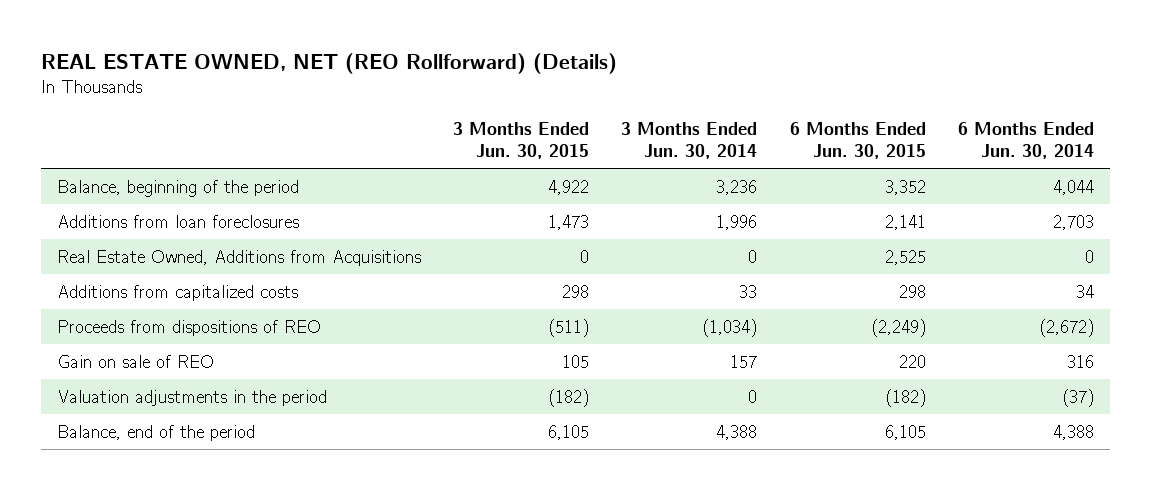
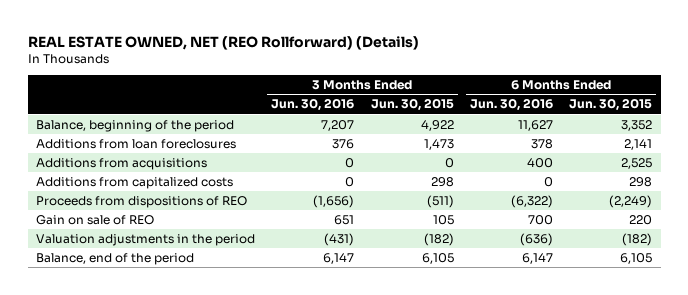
- | 3 Months Ended Jun. 30, 2015 | 3 Months Ended Jun. 30, 2014 | 6 Months Ended Jun. 30, 2015 | 6 Months Ended Jun. 30, 2014
+ | 3 Months Ended Jun. 30, 2016 | 3 Months Ended Jun. 30, 2015 | 6 Months Ended Jun. 30, 2016 | 6 Months Ended Jun. 30, 2015
- Real Estate Owned, Additions from Acquisitions | 0 | 0 | 2,525 | 0
+ Additions from acquisitions | 0 | 0 | 400 | 2,525

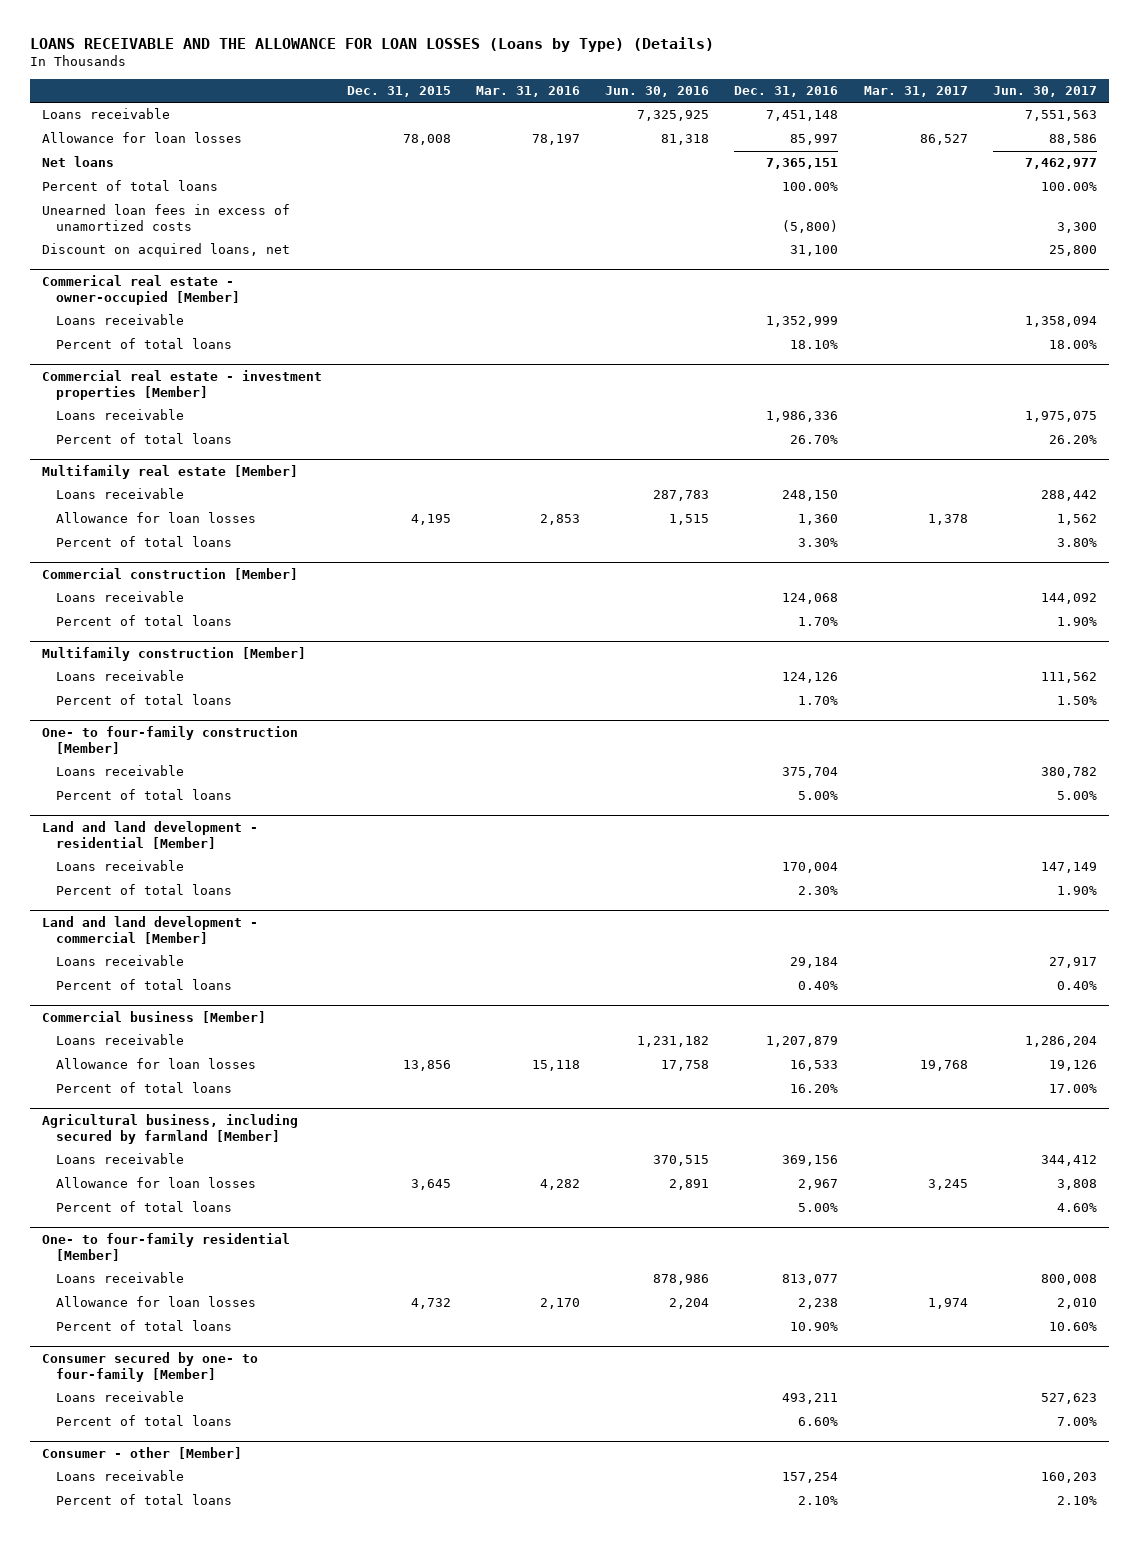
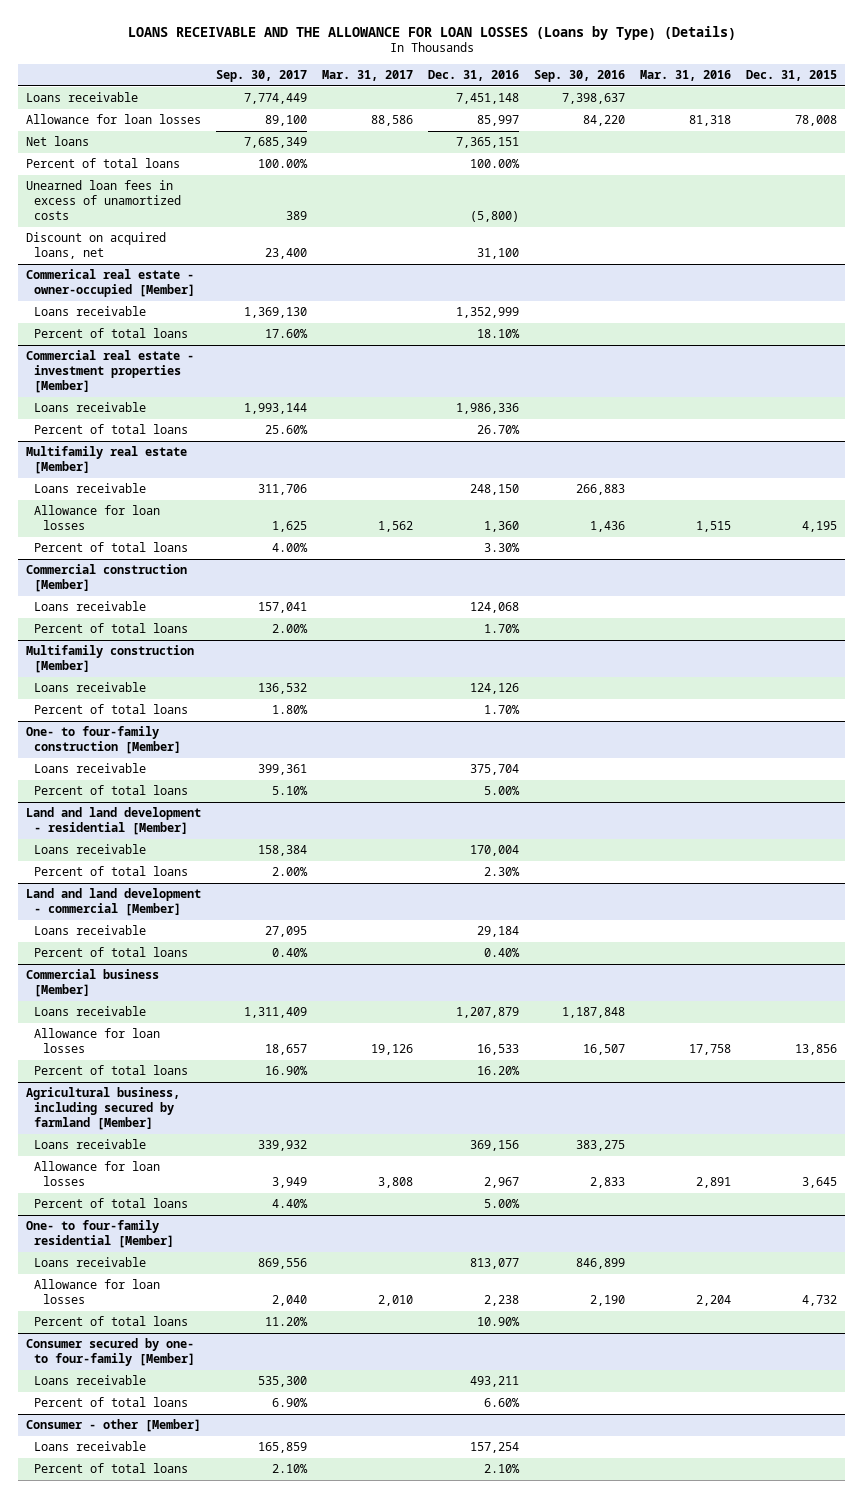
- | Dec. 31, 2015 | Mar. 31, 2016 | Jun. 30, 2016 | Dec. 31, 2016 | Mar. 31, 2017 | Jun. 30, 2017
+ | Sep. 30, 2017 | Mar. 31, 2017 | Dec. 31, 2016 | Sep. 30, 2016 | Mar. 31, 2016 | Dec. 31, 2015
- Allowance for loan losses | 78,008 | 78,197 | 81,318 | 85,997 | 86,527 | 88,586
+ Allowance for loan losses | 89,100 | 88,586 | 85,997 | 84,220 | 81,318 | 78,008
@ Multifamily real estate [Member]
- Allowance for loan losses | 4,195 | 2,853 | 1,515 | 1,360 | 1,378 | 1,562
+ Allowance for loan losses | 1,625 | 1,562 | 1,360 | 1,436 | 1,515 | 4,195
@ Commercial business [Member]
- Allowance for loan losses | 13,856 | 15,118 | 17,758 | 16,533 | 19,768 | 19,126
+ Allowance for loan losses | 18,657 | 19,126 | 16,533 | 16,507 | 17,758 | 13,856
@ Agricultural business, including secured by farmland [Member]
- Allowance for loan losses | 3,645 | 4,282 | 2,891 | 2,967 | 3,245 | 3,808
+ Allowance for loan losses | 3,949 | 3,808 | 2,967 | 2,833 | 2,891 | 3,645
@ One- to four-family residential [Member]
- Allowance for loan losses | 4,732 | 2,170 | 2,204 | 2,238 | 1,974 | 2,010
+ Allowance for loan losses | 2,040 | 2,010 | 2,238 | 2,190 | 2,204 | 4,732

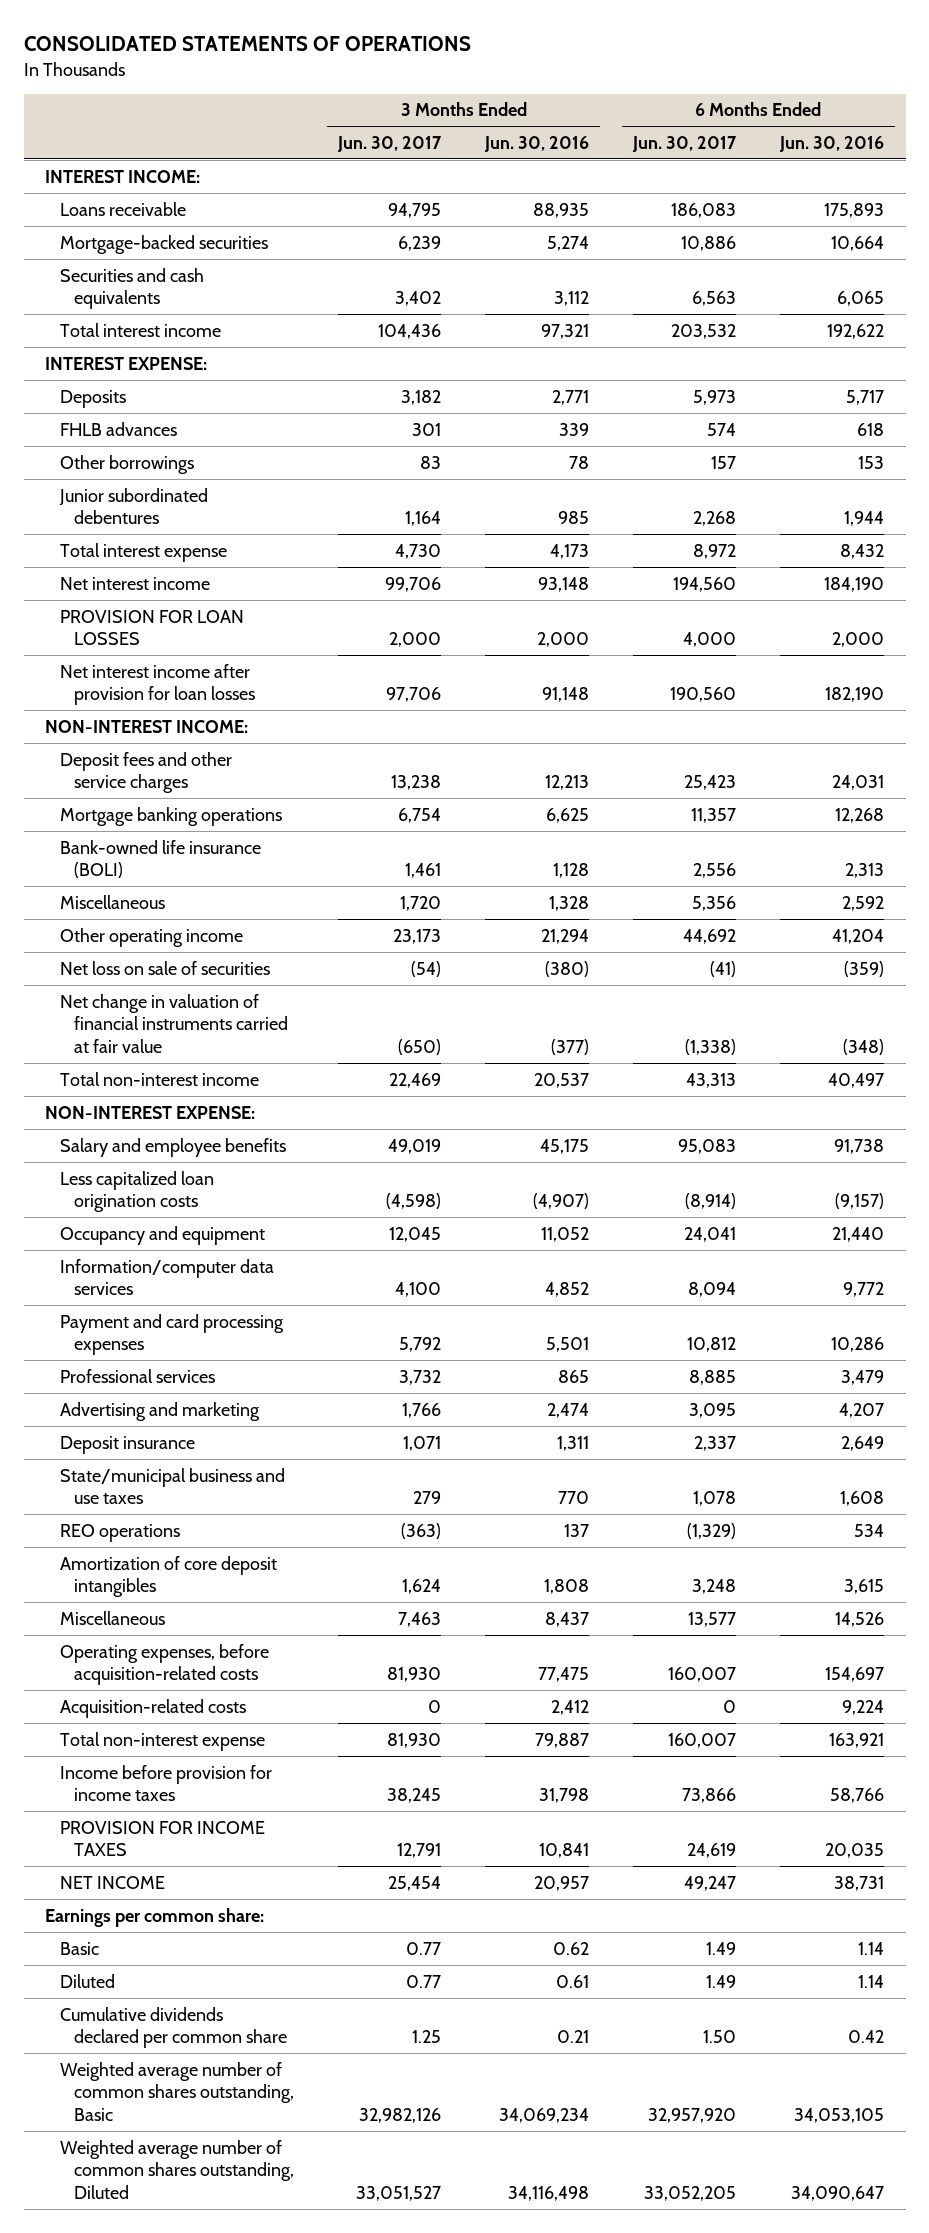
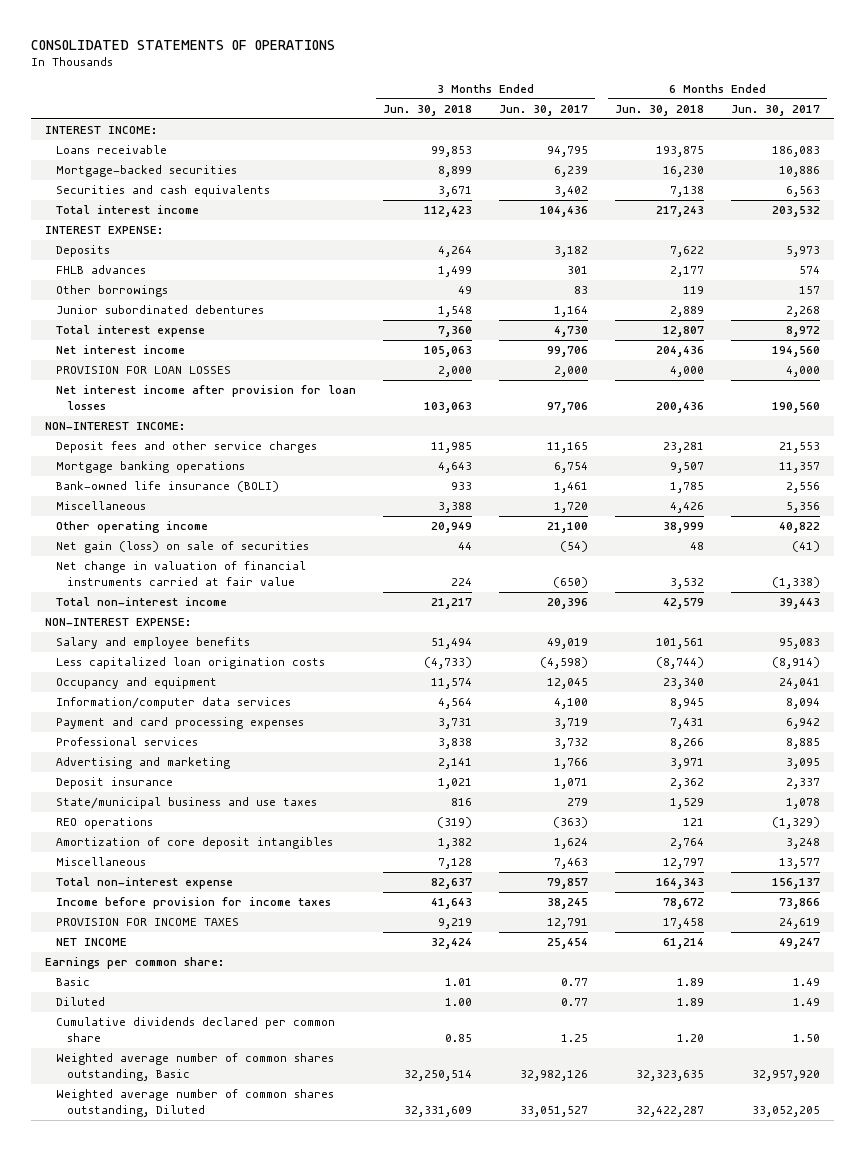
- | 3 Months Ended Jun. 30, 2017 | 3 Months Ended Jun. 30, 2016 | 6 Months Ended Jun. 30, 2017 | 6 Months Ended Jun. 30, 2016
+ | 3 Months Ended Jun. 30, 2018 | 3 Months Ended Jun. 30, 2017 | 6 Months Ended Jun. 30, 2018 | 6 Months Ended Jun. 30, 2017
- Deposit fees and other service charges | 13,238 | 12,213 | 25,423 | 24,031
+ Deposit fees and other service charges | 11,985 | 11,165 | 23,281 | 21,553
- Other operating income | 23,173 | 21,294 | 44,692 | 41,204
- Net loss on sale of securities | (54) | (380) | (41) | (359)
+ Other operating income | 20,949 | 21,100 | 38,999 | 40,822
+ Net gain (loss) on sale of securities | 44 | (54) | 48 | (41)
- Total non-interest income | 22,469 | 20,537 | 43,313 | 40,497
+ Total non-interest income | 21,217 | 20,396 | 42,579 | 39,443
- Payment and card processing expenses | 5,792 | 5,501 | 10,812 | 10,286
+ Payment and card processing expenses | 3,731 | 3,719 | 7,431 | 6,942
- Operating expenses, before acquisition-related costs | 81,930 | 77,475 | 160,007 | 154,697
- Acquisition-related costs | 0 | 2,412 | 0 | 9,224
- Total non-interest expense | 81,930 | 79,887 | 160,007 | 163,921
+ Total non-interest expense | 82,637 | 79,857 | 164,343 | 156,137

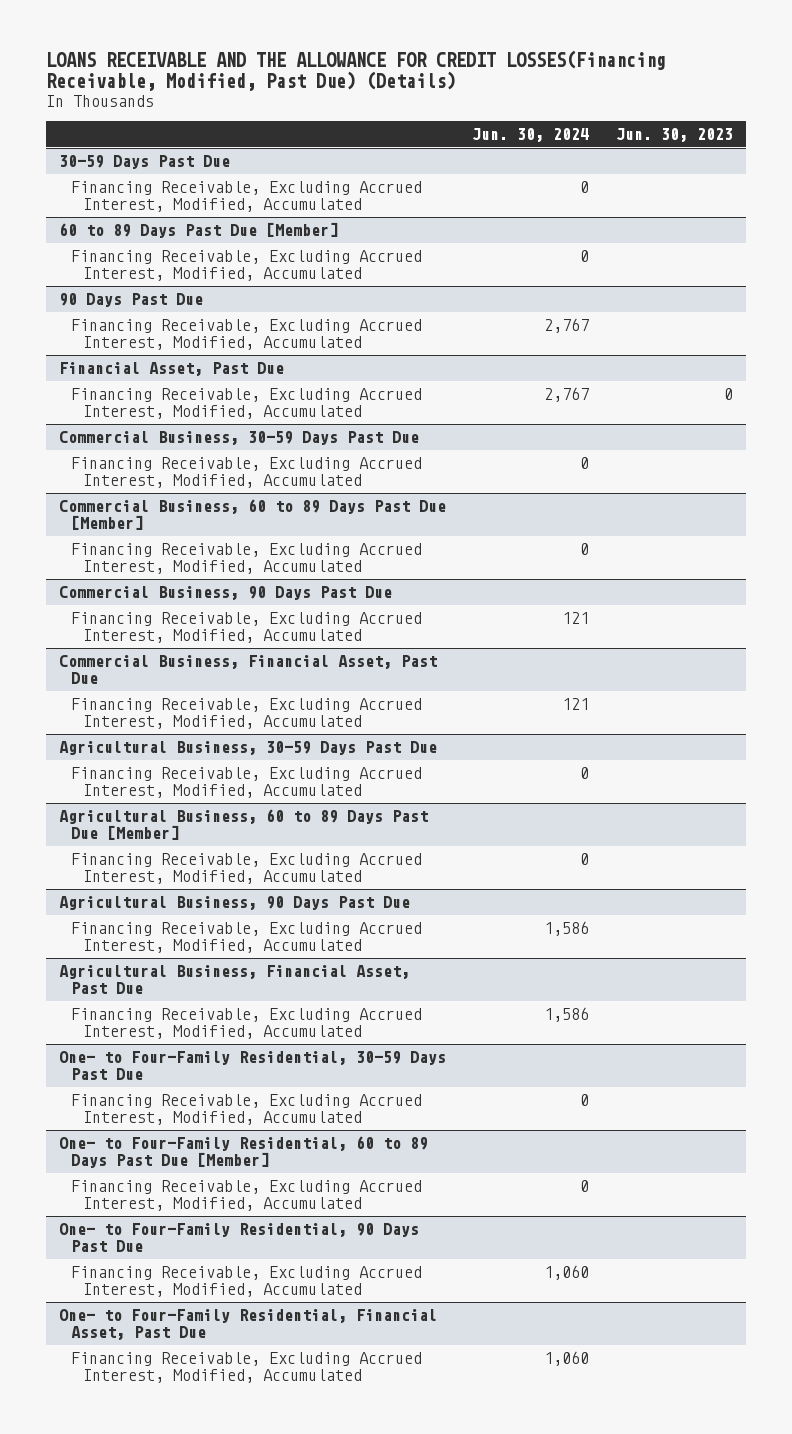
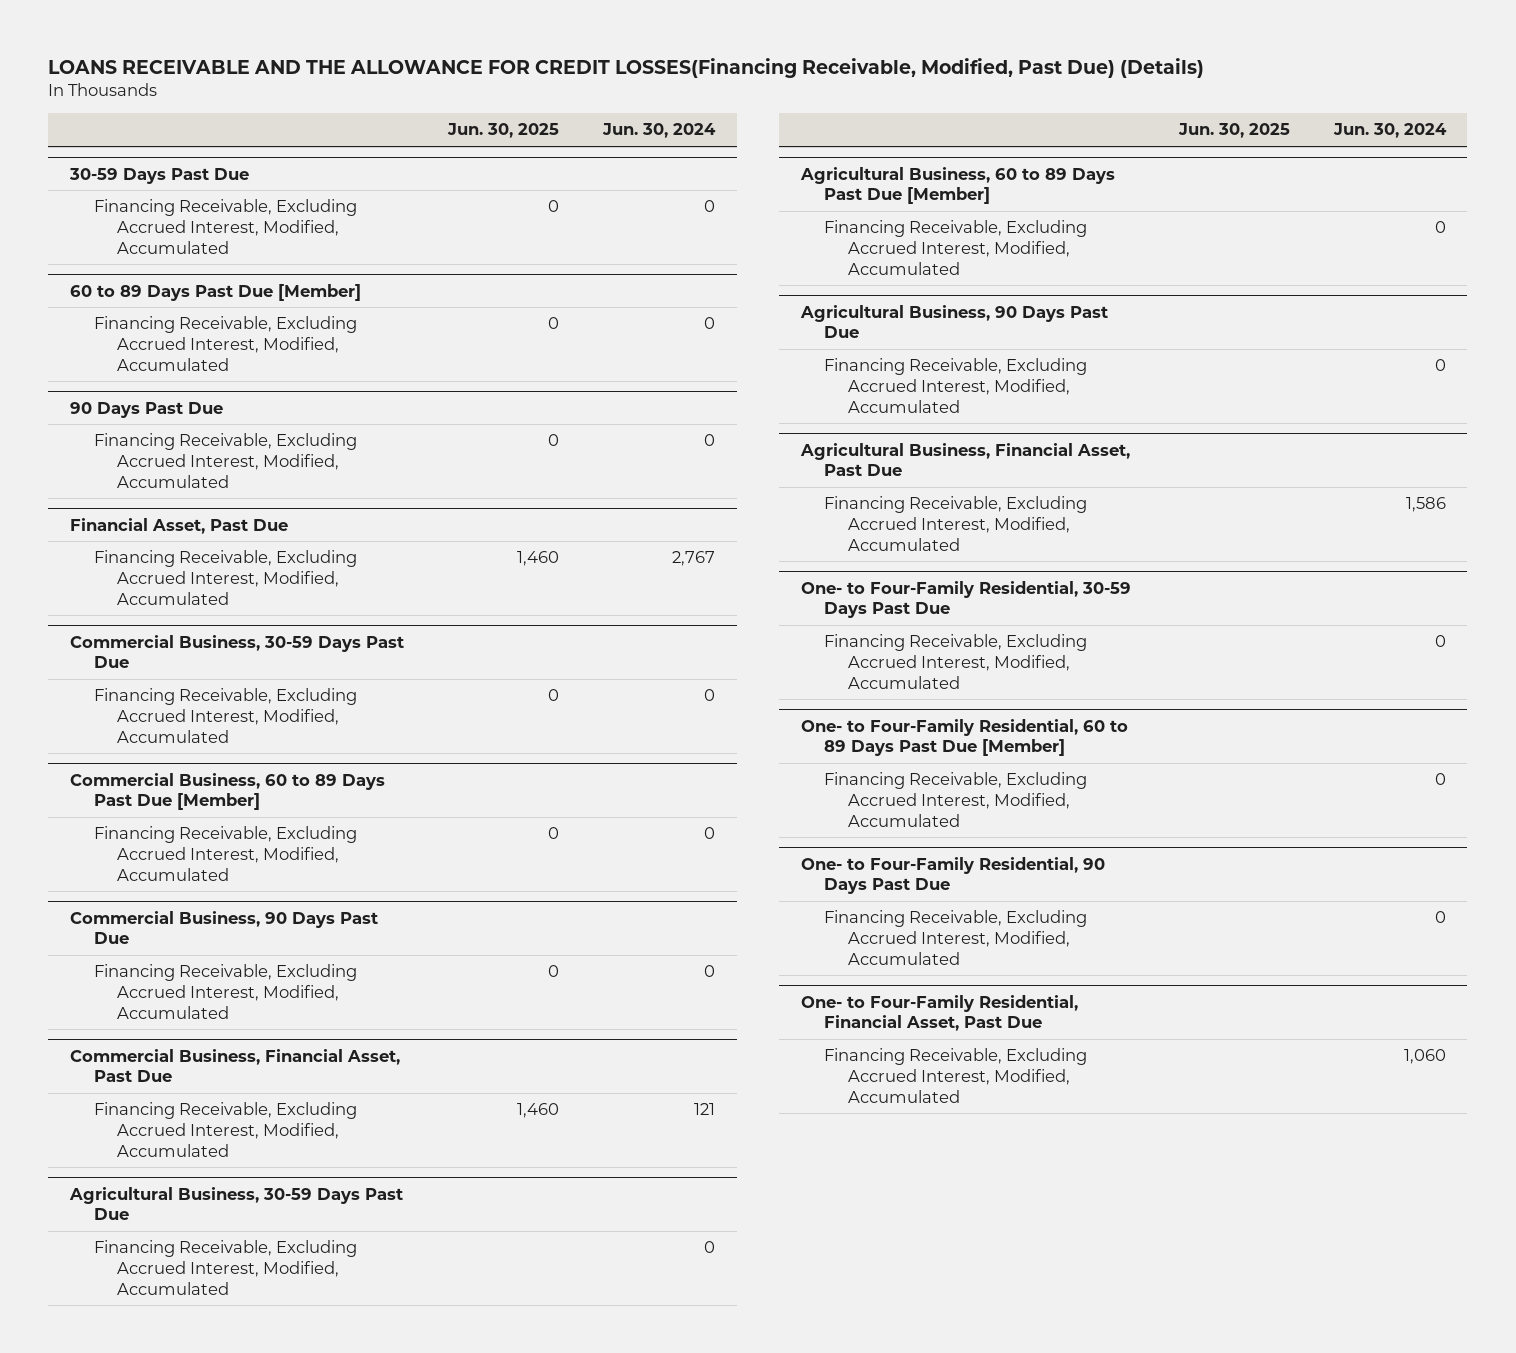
- | Jun. 30, 2024 | Jun. 30, 2023
+ | Jun. 30, 2025 | Jun. 30, 2024
@ 90 Days Past Due
- Financing Receivable, Excluding Accrued Interest, Modified, Accumulated | 2,767 |
+ Financing Receivable, Excluding Accrued Interest, Modified, Accumulated | 0 | 0
@ Commercial Business, 90 Days Past Due
- Financing Receivable, Excluding Accrued Interest, Modified, Accumulated | 121 |
+ Financing Receivable, Excluding Accrued Interest, Modified, Accumulated | 0 | 0
@ Agricultural Business, 90 Days Past Due
- Financing Receivable, Excluding Accrued Interest, Modified, Accumulated | 1,586 |
+ Financing Receivable, Excluding Accrued Interest, Modified, Accumulated | | 0
@ One- to Four-Family Residential, 90 Days Past Due
- Financing Receivable, Excluding Accrued Interest, Modified, Accumulated | 1,060 |
+ Financing Receivable, Excluding Accrued Interest, Modified, Accumulated | | 0

